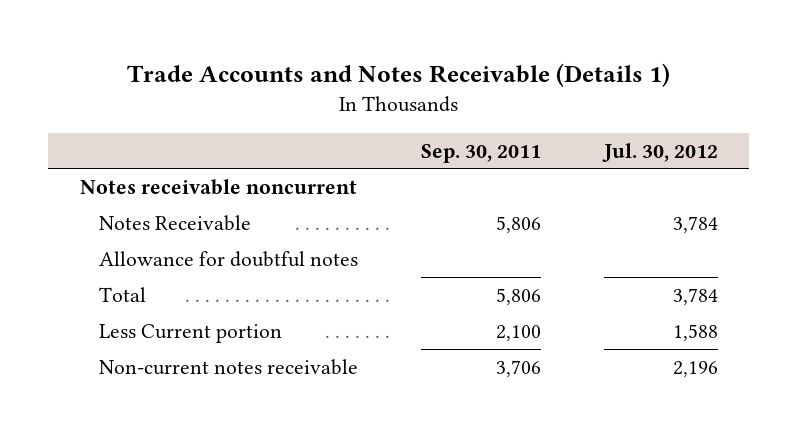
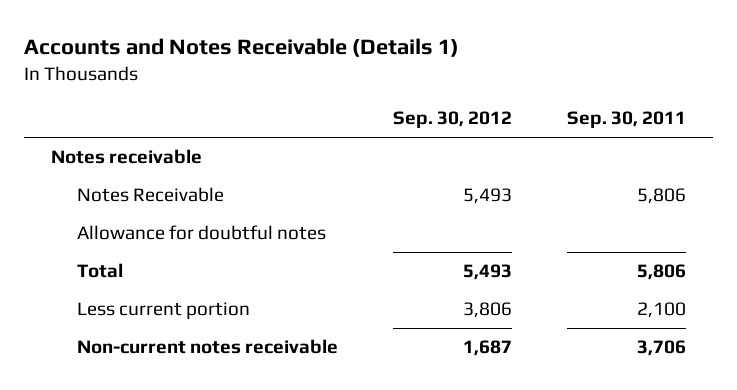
- Trade Accounts and Notes Receivable (Details 1)
+ Accounts and Notes Receivable (Details 1)
- | Sep. 30, 2011 | Jul. 30, 2012
+ | Sep. 30, 2012 | Sep. 30, 2011
- Notes receivable noncurrent
+ Notes receivable
- Less Current portion | 2,100 | 1,588
+ Less current portion | 3,806 | 2,100

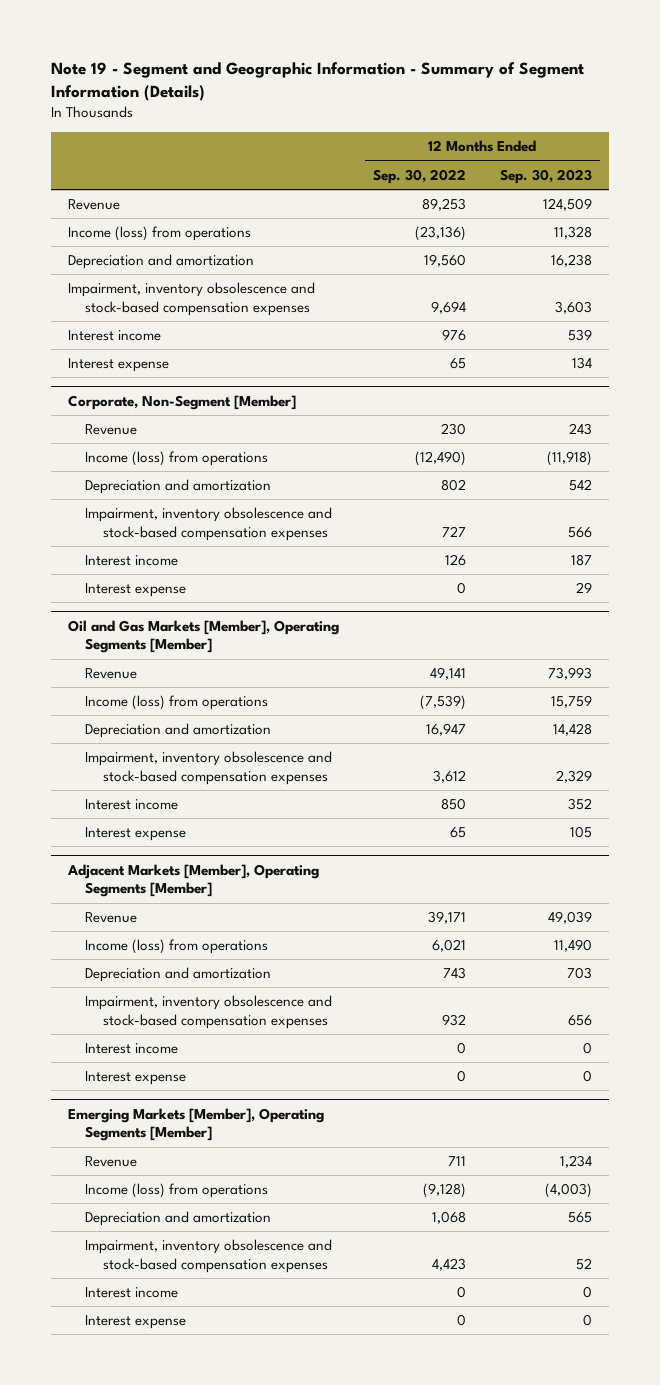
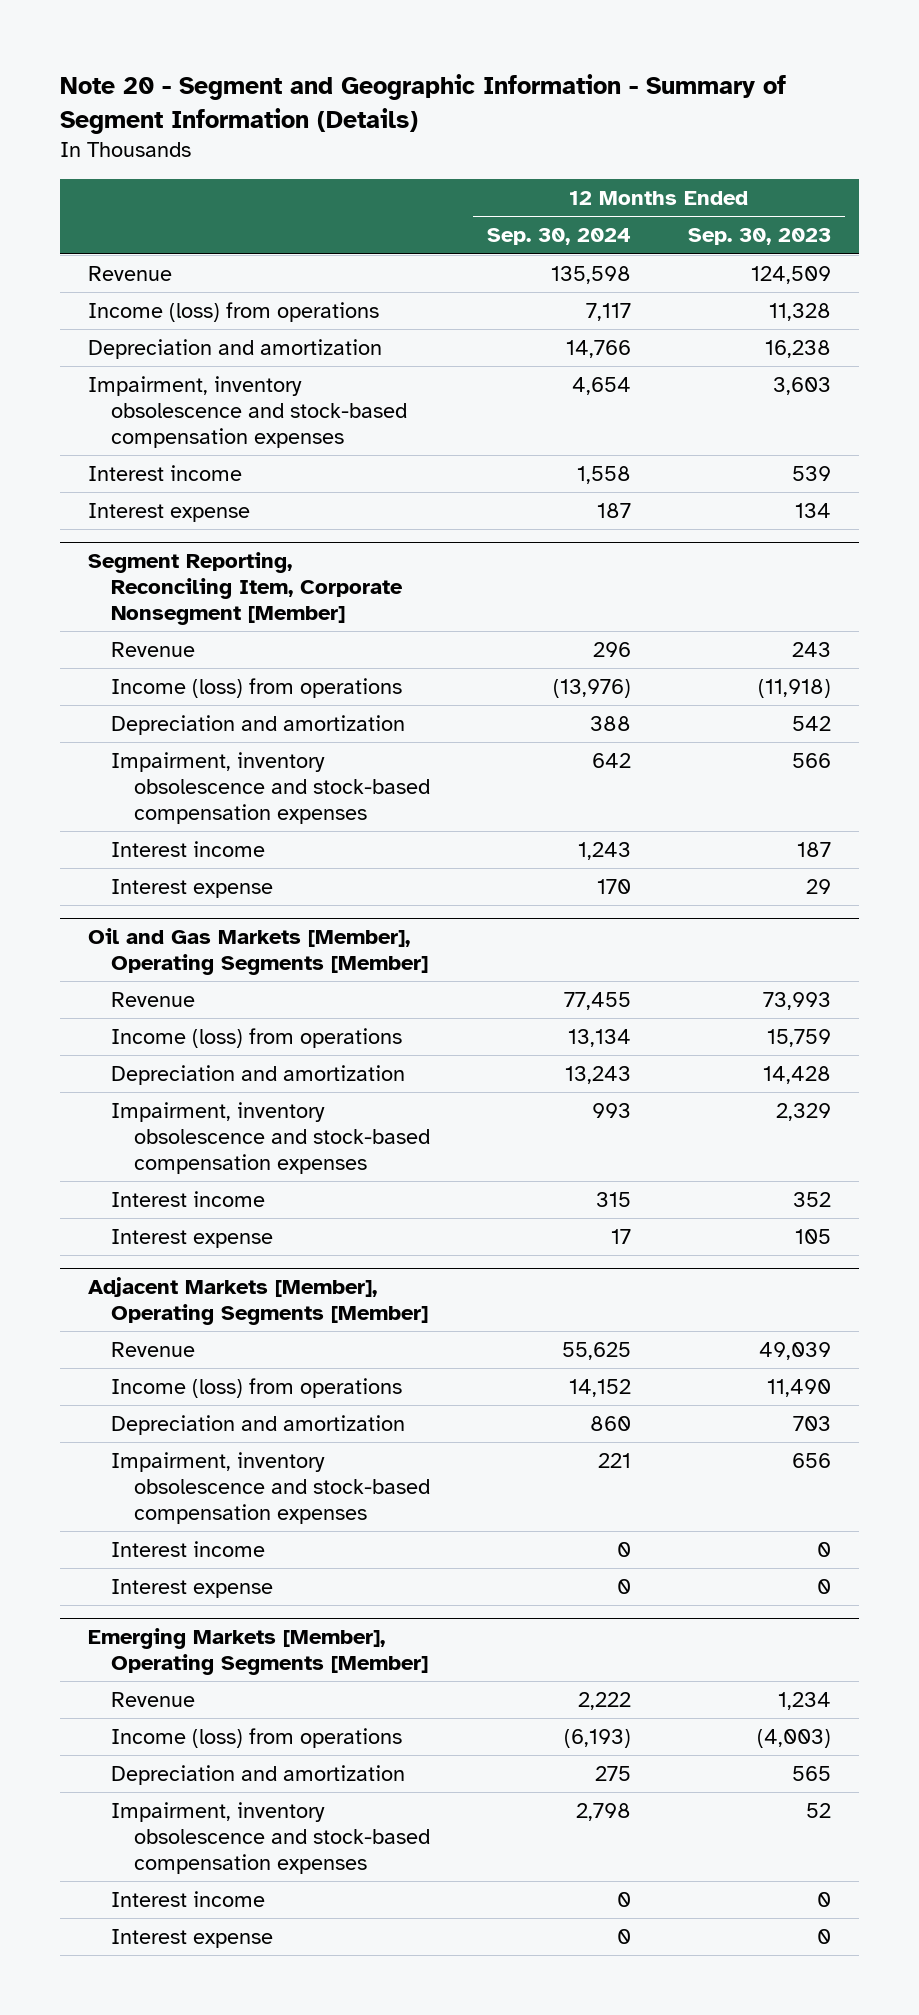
- Note 19 - Segment and Geographic Information - Summary of Segment Information (Details)
+ Note 20 - Segment and Geographic Information - Summary of Segment Information (Details)
- | 12 Months Ended Sep. 30, 2022 | 12 Months Ended Sep. 30, 2023
+ | 12 Months Ended Sep. 30, 2024 | 12 Months Ended Sep. 30, 2023
- Corporate, Non-Segment [Member]
+ Segment Reporting, Reconciling Item, Corporate Nonsegment [Member]

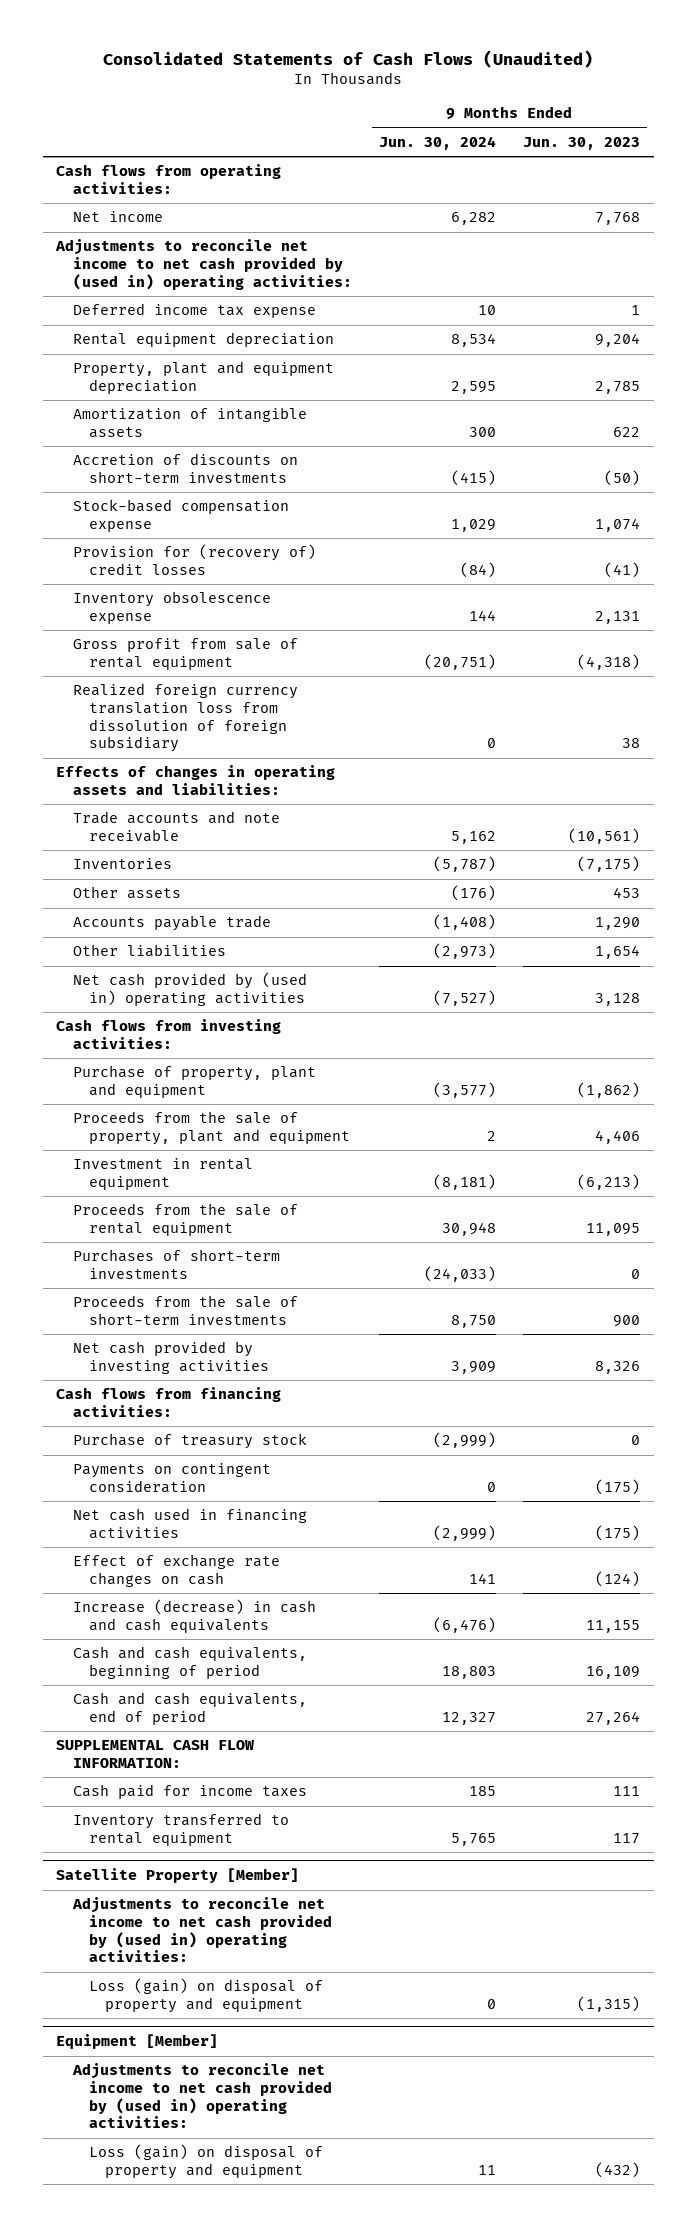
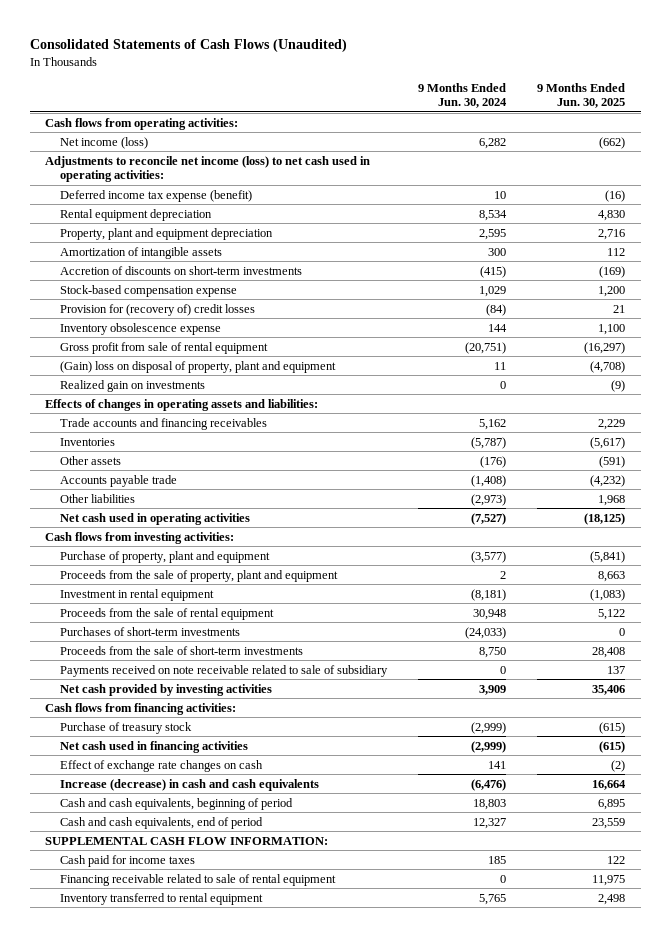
- | 9 Months Ended Jun. 30, 2024 | 9 Months Ended Jun. 30, 2023
+ | 9 Months Ended Jun. 30, 2024 | 9 Months Ended Jun. 30, 2025
- Net income | 6,282 | 7,768
- Adjustments to reconcile net income to net cash provided by (used in) operating activities:
- Deferred income tax expense | 10 | 1
+ Net income (loss) | 6,282 | (662)
+ Adjustments to reconcile net income (loss) to net cash used in operating activities:
+ Deferred income tax expense (benefit) | 10 | (16)
- Realized foreign currency translation loss from dissolution of foreign subsidiary | 0 | 38
+ (Gain) loss on disposal of property, plant and equipment | 11 | (4,708)
+ Realized gain on investments | 0 | (9)
- Trade accounts and note receivable | 5,162 | (10,561)
+ Trade accounts and financing receivables | 5,162 | 2,229
- Net cash provided by (used in) operating activities | (7,527) | 3,128
+ Net cash used in operating activities | (7,527) | (18,125)
+ Payments received on note receivable related to sale of subsidiary | 0 | 137
- Payments on contingent consideration | 0 | (175)
+ Financing receivable related to sale of rental equipment | 0 | 11,975
- Satellite Property [Member]
- Adjustments to reconcile net income to net cash provided by (used in) operating activities:
- Loss (gain) on disposal of property and equipment | 0 | (1,315)
- Equipment [Member]
- Adjustments to reconcile net income to net cash provided by (used in) operating activities:
- Loss (gain) on disposal of property and equipment | 11 | (432)

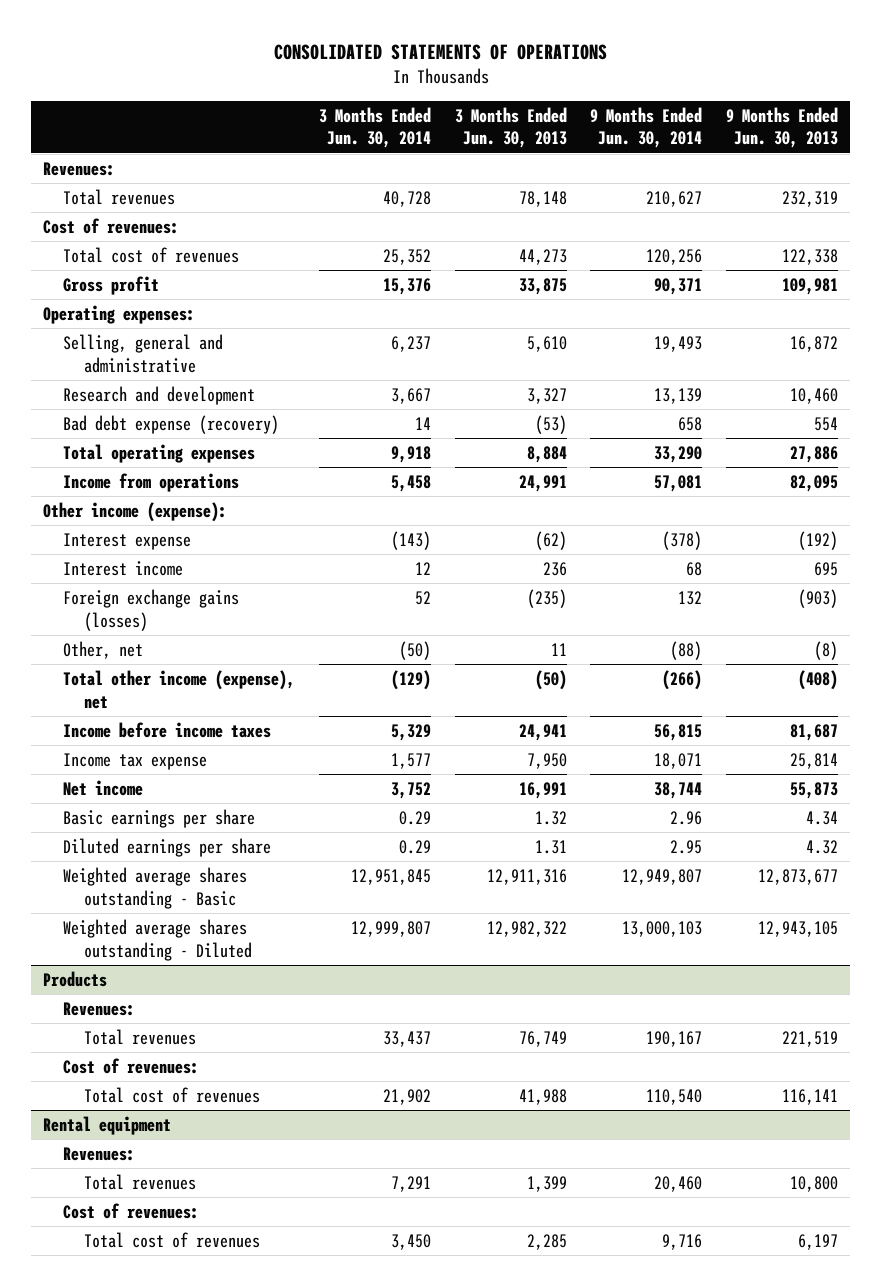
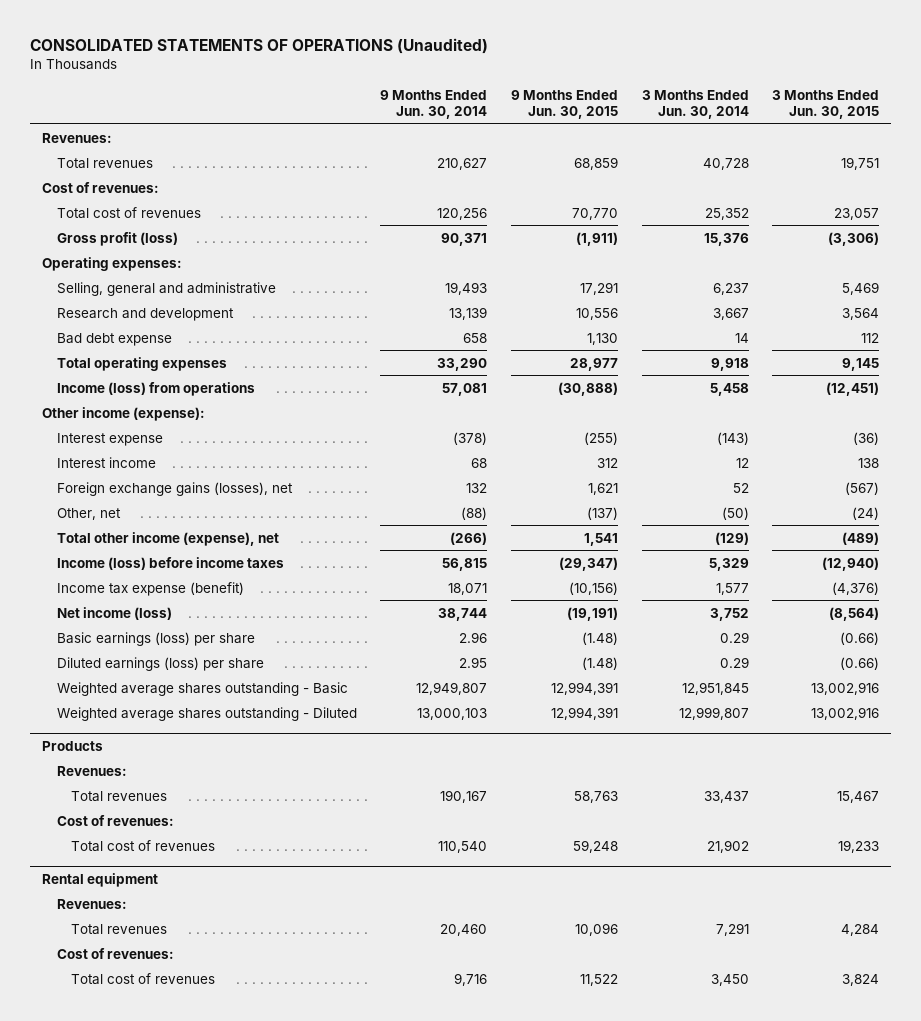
- CONSOLIDATED STATEMENTS OF OPERATIONS
+ CONSOLIDATED STATEMENTS OF OPERATIONS (Unaudited)
- | 3 Months Ended Jun. 30, 2014 | 3 Months Ended Jun. 30, 2013 | 9 Months Ended Jun. 30, 2014 | 9 Months Ended Jun. 30, 2013
+ | 9 Months Ended Jun. 30, 2014 | 9 Months Ended Jun. 30, 2015 | 3 Months Ended Jun. 30, 2014 | 3 Months Ended Jun. 30, 2015
- Gross profit | 15,376 | 33,875 | 90,371 | 109,981
+ Gross profit (loss) | 90,371 | (1,911) | 15,376 | (3,306)
- Bad debt expense (recovery) | 14 | (53) | 658 | 554
+ Bad debt expense | 658 | 1,130 | 14 | 112
- Income from operations | 5,458 | 24,991 | 57,081 | 82,095
+ Income (loss) from operations | 57,081 | (30,888) | 5,458 | (12,451)
- Foreign exchange gains (losses) | 52 | (235) | 132 | (903)
+ Foreign exchange gains (losses), net | 132 | 1,621 | 52 | (567)
- Income before income taxes | 5,329 | 24,941 | 56,815 | 81,687
- Income tax expense | 1,577 | 7,950 | 18,071 | 25,814
- Net income | 3,752 | 16,991 | 38,744 | 55,873
- Basic earnings per share | 0.29 | 1.32 | 2.96 | 4.34
- Diluted earnings per share | 0.29 | 1.31 | 2.95 | 4.32
+ Income (loss) before income taxes | 56,815 | (29,347) | 5,329 | (12,940)
+ Income tax expense (benefit) | 18,071 | (10,156) | 1,577 | (4,376)
+ Net income (loss) | 38,744 | (19,191) | 3,752 | (8,564)
+ Basic earnings (loss) per share | 2.96 | (1.48) | 0.29 | (0.66)
+ Diluted earnings (loss) per share | 2.95 | (1.48) | 0.29 | (0.66)

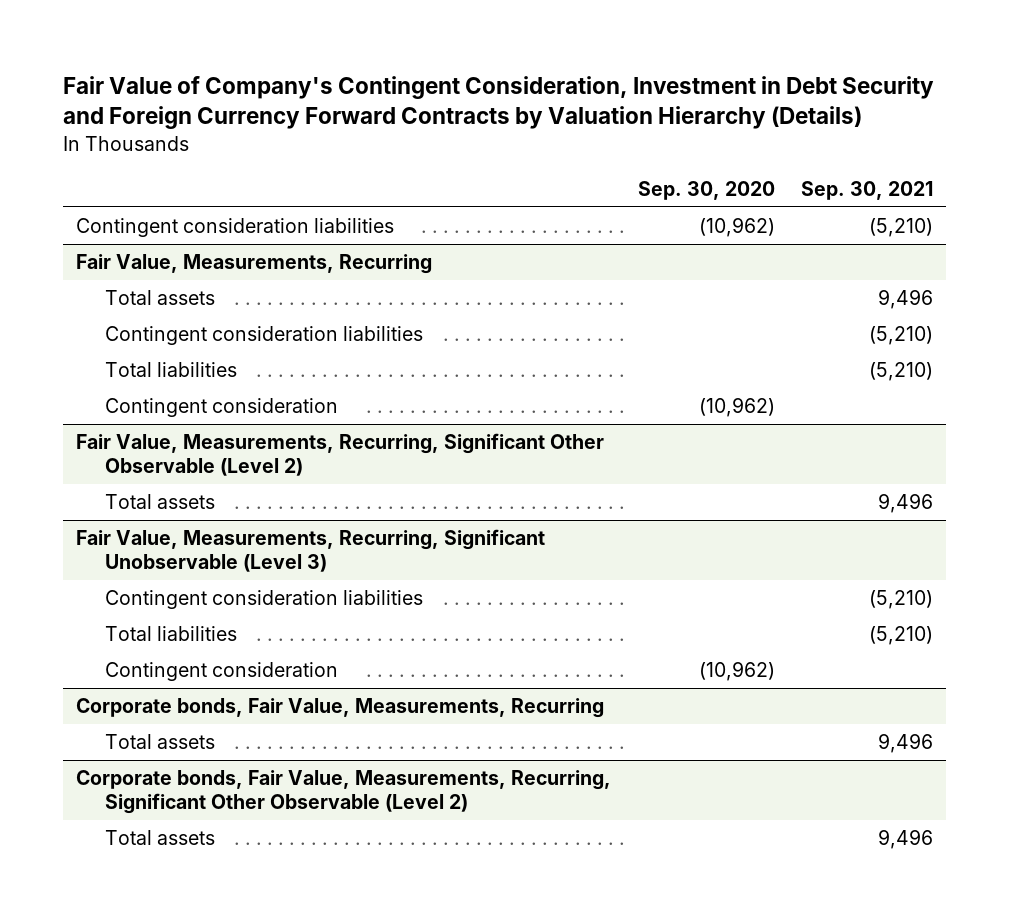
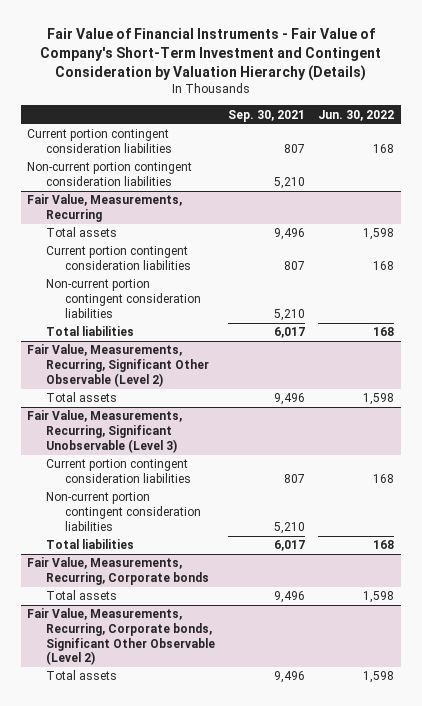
- Fair Value of Company's Contingent Consideration, Investment in Debt Security and Foreign Currency Forward Contracts by Valuation Hierarchy (Details)
+ Fair Value of Financial Instruments - Fair Value of Company's Short-Term Investment and Contingent Consideration by Valuation Hierarchy (Details)
- | Sep. 30, 2020 | Sep. 30, 2021
+ | Sep. 30, 2021 | Jun. 30, 2022
- Contingent consideration liabilities | (10,962) | (5,210)
+ Current portion contingent consideration liabilities | 807 | 168
+ Non-current portion contingent consideration liabilities | 5,210 |
@ Fair Value, Measurements, Recurring
- Contingent consideration liabilities | | (5,210)
- Total liabilities | | (5,210)
- Contingent consideration | (10,962) |
+ Current portion contingent consideration liabilities | 807 | 168
+ Non-current portion contingent consideration liabilities | 5,210 |
+ Total liabilities | 6,017 | 168
@ Fair Value, Measurements, Recurring, Significant Unobservable (Level 3)
- Contingent consideration liabilities | | (5,210)
- Total liabilities | | (5,210)
- Contingent consideration | (10,962) |
- Corporate bonds, Fair Value, Measurements, Recurring
@ Fair Value, Measurements, Recurring, Significant Unobservable (Level 3)
+ Current portion contingent consideration liabilities | 807 | 168
+ Non-current portion contingent consideration liabilities | 5,210 |
+ Total liabilities | 6,017 | 168
+ Fair Value, Measurements, Recurring, Corporate bonds
- Corporate bonds, Fair Value, Measurements, Recurring, Significant Other Observable (Level 2)
+ Fair Value, Measurements, Recurring, Corporate bonds, Significant Other Observable (Level 2)

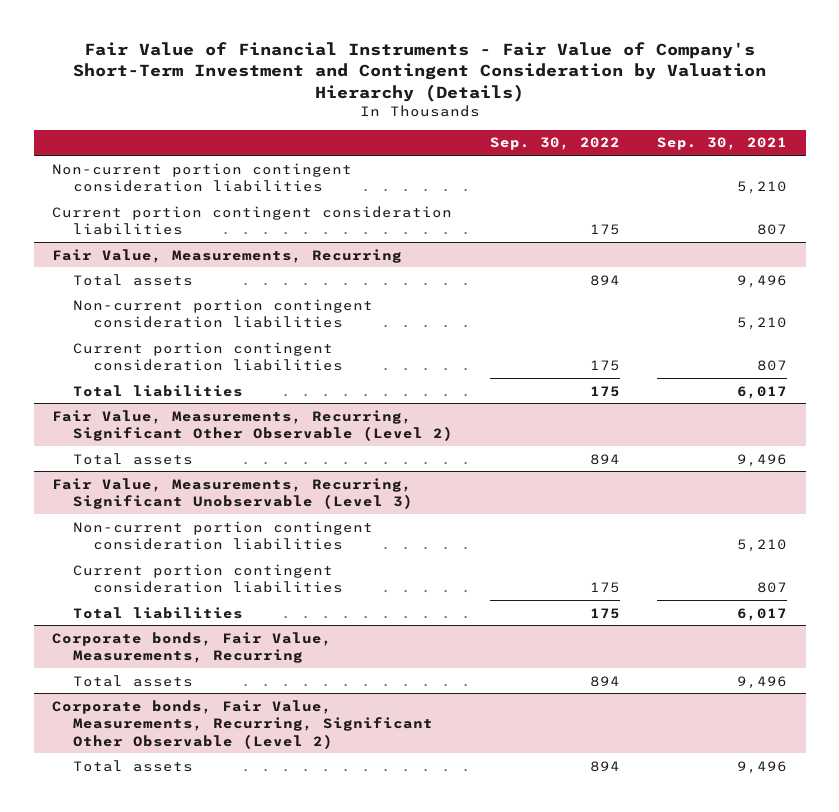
- | Sep. 30, 2021 | Jun. 30, 2022
+ | Sep. 30, 2022 | Sep. 30, 2021
moved down: Current portion contingent consideration liabilities | 175 | 807
@ Fair Value, Measurements, Recurring
moved down: Current portion contingent consideration liabilities | 175 | 807
@ Fair Value, Measurements, Recurring, Significant Unobservable (Level 3)
moved down: Current portion contingent consideration liabilities | 175 | 807
- Fair Value, Measurements, Recurring, Corporate bonds
+ Corporate bonds, Fair Value, Measurements, Recurring
- Fair Value, Measurements, Recurring, Corporate bonds, Significant Other Observable (Level 2)
+ Corporate bonds, Fair Value, Measurements, Recurring, Significant Other Observable (Level 2)

